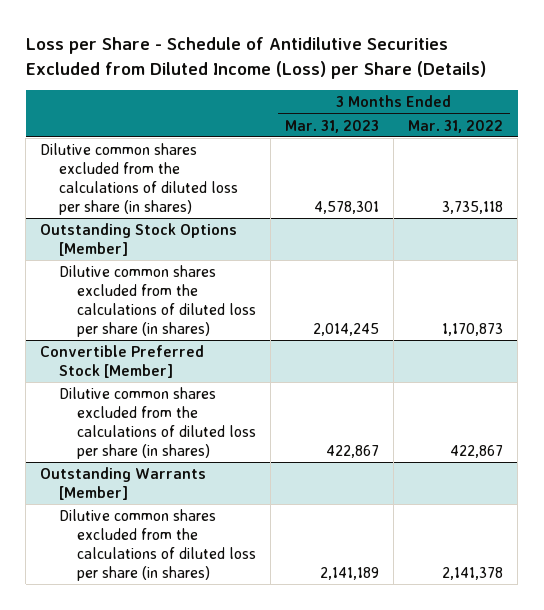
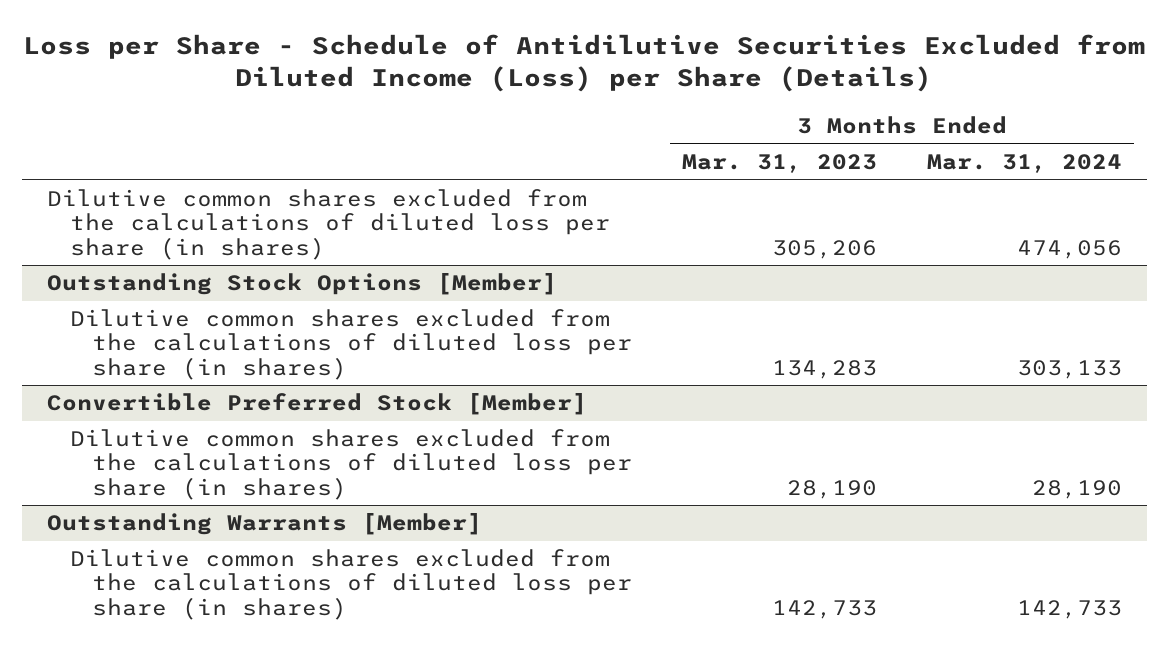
- | 3 Months Ended Mar. 31, 2023 | 3 Months Ended Mar. 31, 2022
+ | 3 Months Ended Mar. 31, 2023 | 3 Months Ended Mar. 31, 2024
- Dilutive common shares excluded from the calculations of diluted loss per share (in shares) | 4,578,301 | 3,735,118
+ Dilutive common shares excluded from the calculations of diluted loss per share (in shares) | 305,206 | 474,056
@ Outstanding Stock Options [Member]
- Dilutive common shares excluded from the calculations of diluted loss per share (in shares) | 2,014,245 | 1,170,873
+ Dilutive common shares excluded from the calculations of diluted loss per share (in shares) | 134,283 | 303,133
@ Convertible Preferred Stock [Member]
- Dilutive common shares excluded from the calculations of diluted loss per share (in shares) | 422,867 | 422,867
+ Dilutive common shares excluded from the calculations of diluted loss per share (in shares) | 28,190 | 28,190
@ Outstanding Warrants [Member]
- Dilutive common shares excluded from the calculations of diluted loss per share (in shares) | 2,141,189 | 2,141,378
+ Dilutive common shares excluded from the calculations of diluted loss per share (in shares) | 142,733 | 142,733

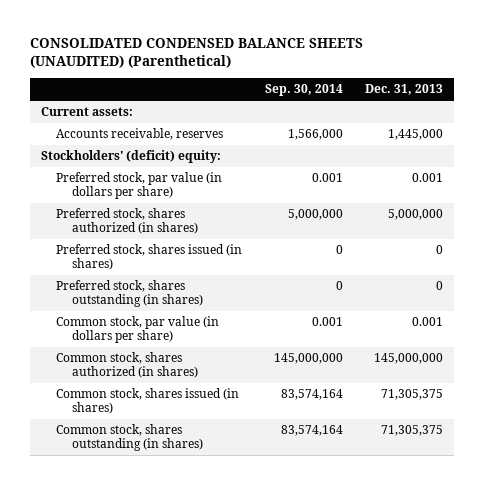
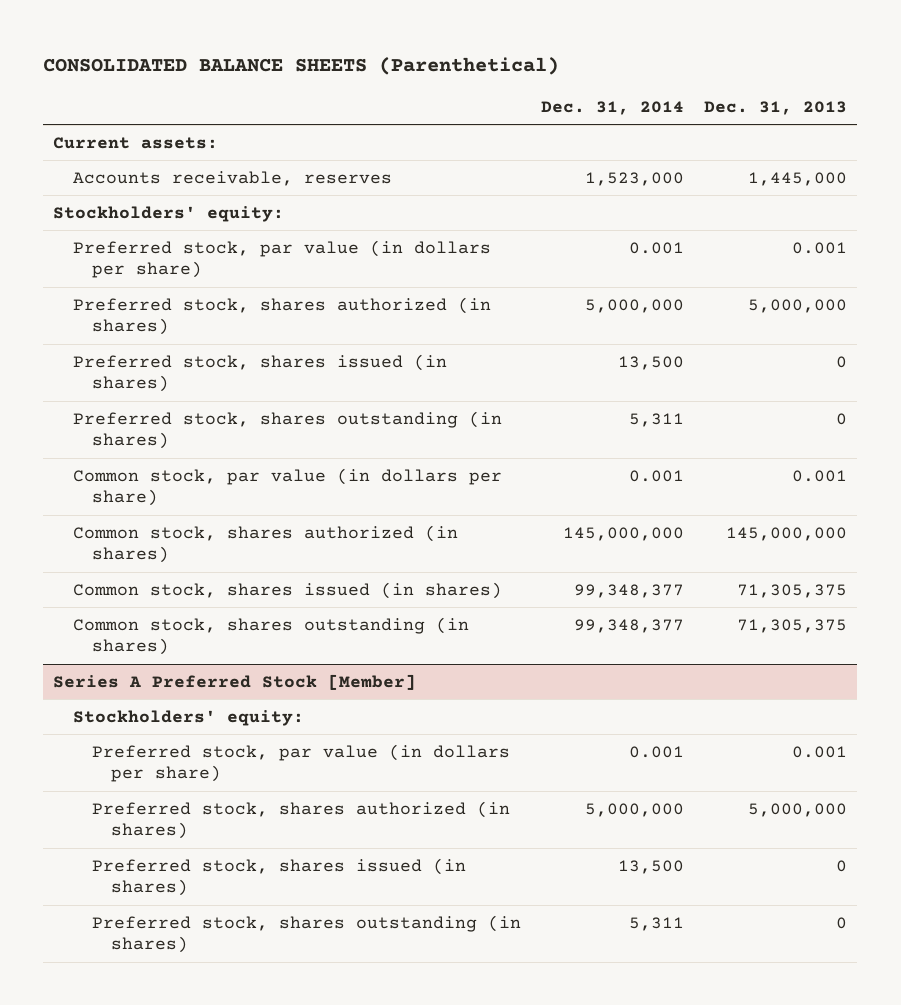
- CONSOLIDATED CONDENSED BALANCE SHEETS (UNAUDITED) (Parenthetical)
+ CONSOLIDATED BALANCE SHEETS (Parenthetical)
- | Sep. 30, 2014 | Dec. 31, 2013
+ | Dec. 31, 2014 | Dec. 31, 2013
- Stockholders' (deficit) equity:
+ Stockholders' equity:
+ Series A Preferred Stock [Member]
+ Stockholders' equity:
+ Preferred stock, par value (in dollars per share) | 0.001 | 0.001
+ Preferred stock, shares authorized (in shares) | 5,000,000 | 5,000,000
+ Preferred stock, shares issued (in shares) | 13,500 | 0
+ Preferred stock, shares outstanding (in shares) | 5,311 | 0

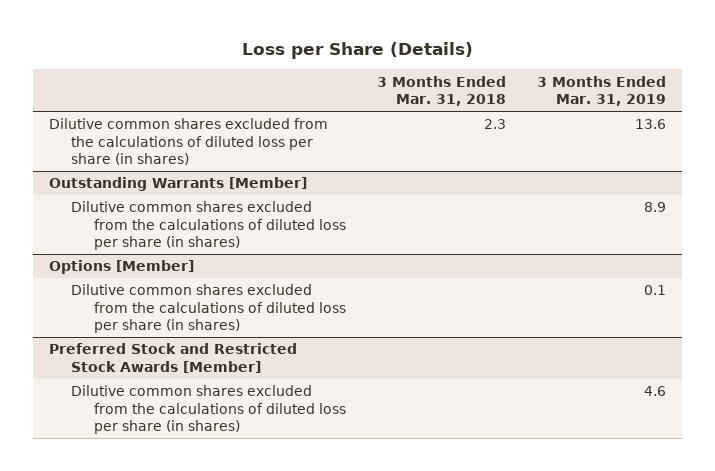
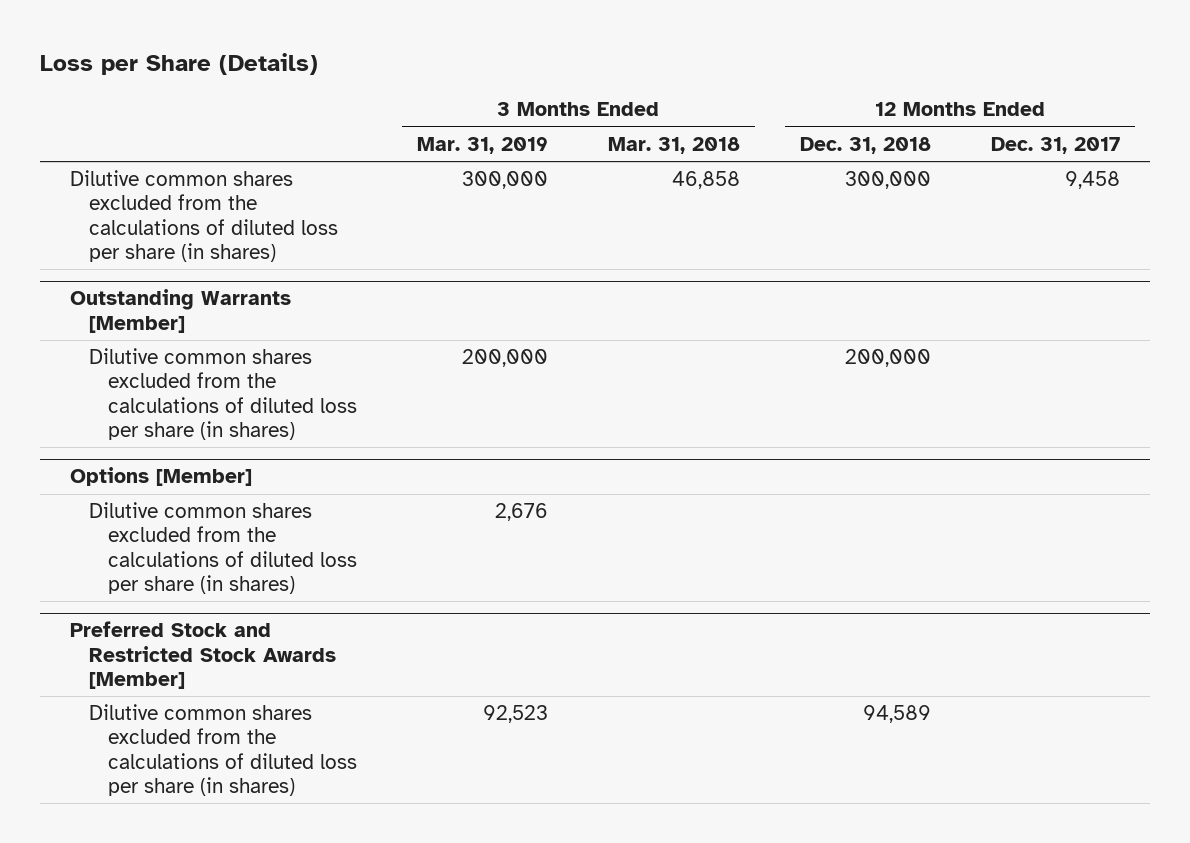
- | 3 Months Ended Mar. 31, 2018 | 3 Months Ended Mar. 31, 2019
+ | 3 Months Ended Mar. 31, 2019 | 3 Months Ended Mar. 31, 2018 | 12 Months Ended Dec. 31, 2018 | 12 Months Ended Dec. 31, 2017
- Dilutive common shares excluded from the calculations of diluted loss per share (in shares) | 2.3 | 13.6
+ Dilutive common shares excluded from the calculations of diluted loss per share (in shares) | 300,000 | 46,858 | 300,000 | 9,458
@ Outstanding Warrants [Member]
- Dilutive common shares excluded from the calculations of diluted loss per share (in shares) | | 8.9
+ Dilutive common shares excluded from the calculations of diluted loss per share (in shares) | 200,000 | | 200,000 |
@ Options [Member]
- Dilutive common shares excluded from the calculations of diluted loss per share (in shares) | | 0.1
+ Dilutive common shares excluded from the calculations of diluted loss per share (in shares) | 2,676 | | |
@ Preferred Stock and Restricted Stock Awards [Member]
- Dilutive common shares excluded from the calculations of diluted loss per share (in shares) | | 4.6
+ Dilutive common shares excluded from the calculations of diluted loss per share (in shares) | 92,523 | | 94,589 |

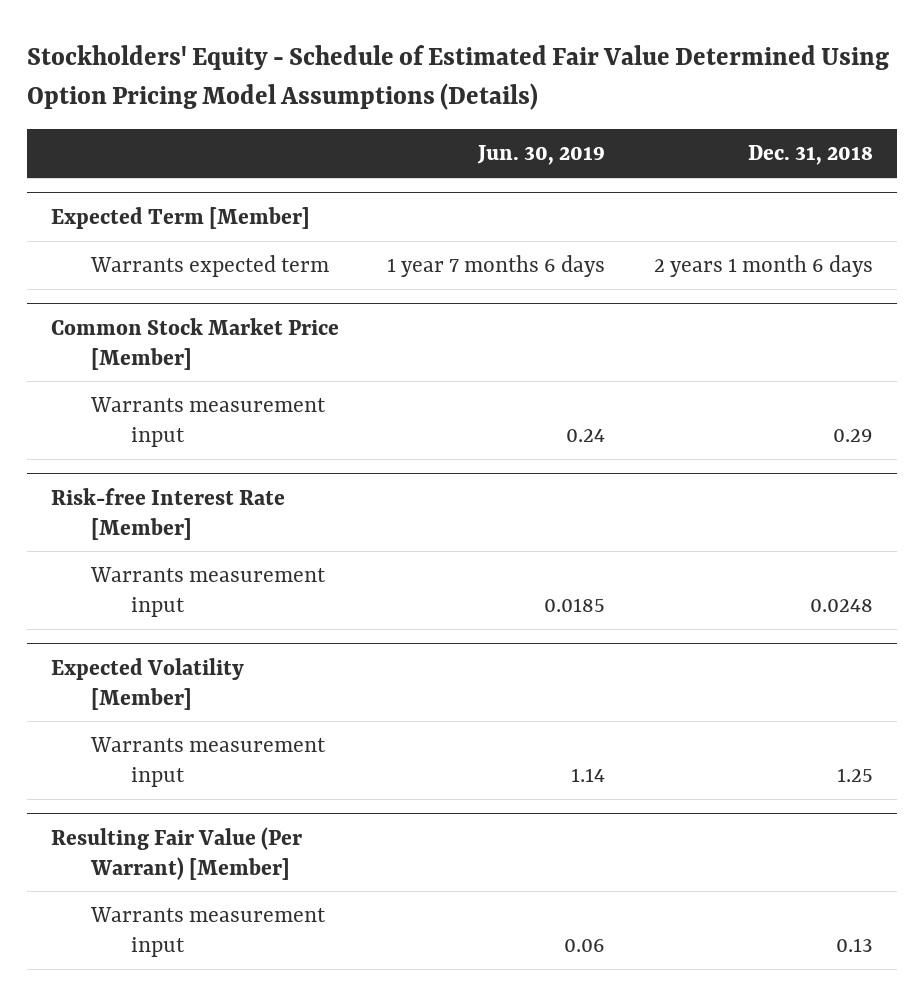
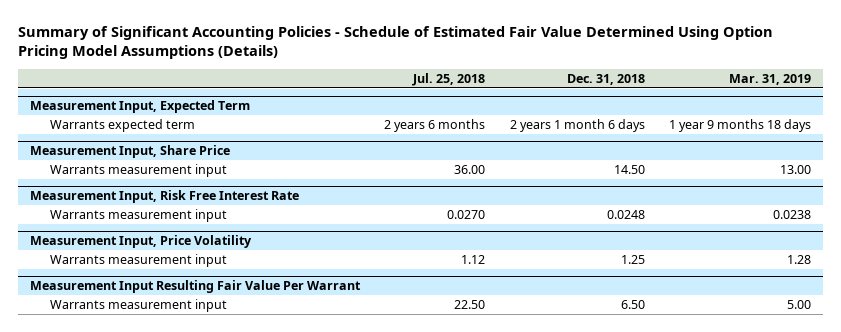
- Stockholders' Equity - Schedule of Estimated Fair Value Determined Using Option Pricing Model Assumptions (Details)
+ Summary of Significant Accounting Policies - Schedule of Estimated Fair Value Determined Using Option Pricing Model Assumptions (Details)
- | Jun. 30, 2019 | Dec. 31, 2018
+ | Jul. 25, 2018 | Dec. 31, 2018 | Mar. 31, 2019
- Expected Term [Member]
+ Measurement Input, Expected Term
- Common Stock Market Price [Member]
- Warrants measurement input | 0.24 | 0.29
- Risk-free Interest Rate [Member]
+ Measurement Input, Share Price
+ Warrants measurement input | 36.00 | 14.50 | 13.00
+ Measurement Input, Risk Free Interest Rate
- Expected Volatility [Member]
+ Measurement Input, Price Volatility
- Resulting Fair Value (Per Warrant) [Member]
- Warrants measurement input | 0.06 | 0.13
+ Measurement Input Resulting Fair Value Per Warrant
+ Warrants measurement input | 22.50 | 6.50 | 5.00

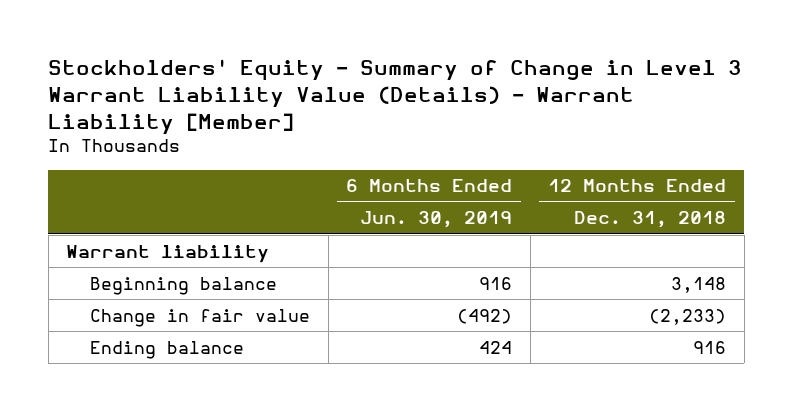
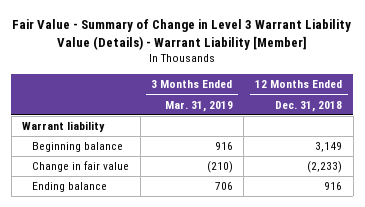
- Stockholders' Equity - Summary of Change in Level 3 Warrant Liability Value (Details) - Warrant Liability [Member]
+ Fair Value - Summary of Change in Level 3 Warrant Liability Value (Details) - Warrant Liability [Member]
- | 6 Months Ended Jun. 30, 2019 | 12 Months Ended Dec. 31, 2018
+ | 3 Months Ended Mar. 31, 2019 | 12 Months Ended Dec. 31, 2018
- Beginning balance | 916 | 3,148
+ Beginning balance | 916 | 3,149

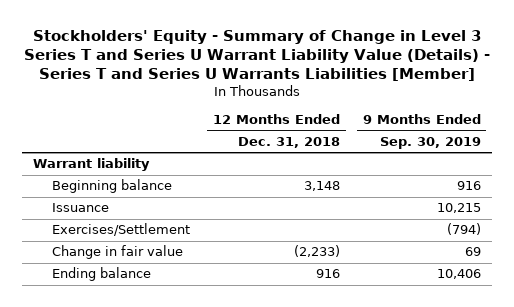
- Fair Value - Summary of Change in Level 3 Warrant Liability Value (Details) - Warrant Liability [Member]
+ Stockholders' Equity - Summary of Change in Level 3 Series T and Series U Warrant Liability Value (Details) - Series T and Series U Warrants Liabilities [Member]
- | 3 Months Ended Mar. 31, 2019 | 12 Months Ended Dec. 31, 2018
+ | 12 Months Ended Dec. 31, 2018 | 9 Months Ended Sep. 30, 2019
- Beginning balance | 916 | 3,149
+ Beginning balance | 3,148 | 916
+ Issuance | | 10,215
+ Exercises/Settlement | | (794)

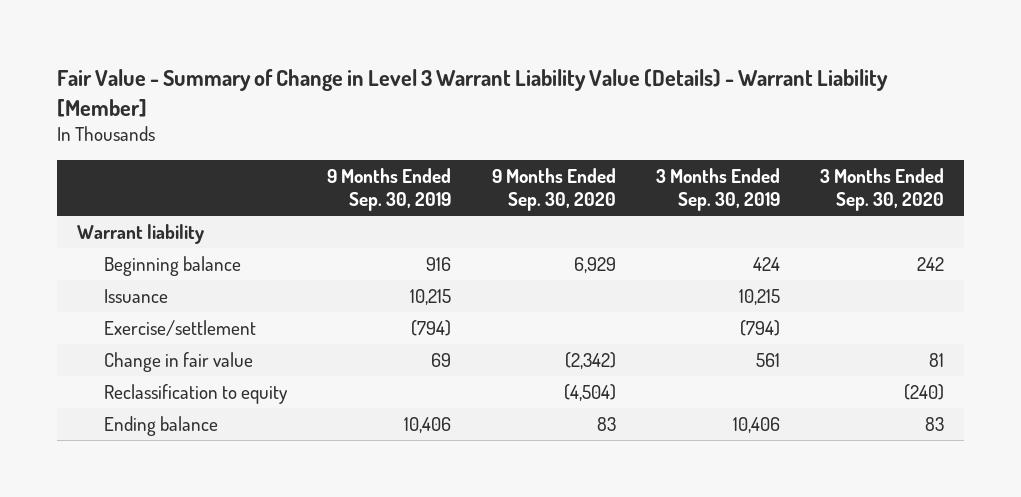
- Stockholders' Equity - Summary of Change in Level 3 Series T and Series U Warrant Liability Value (Details) - Series T and Series U Warrants Liabilities [Member]
+ Fair Value - Summary of Change in Level 3 Warrant Liability Value (Details) - Warrant Liability [Member]
- | 12 Months Ended Dec. 31, 2018 | 9 Months Ended Sep. 30, 2019
+ | 9 Months Ended Sep. 30, 2019 | 9 Months Ended Sep. 30, 2020 | 3 Months Ended Sep. 30, 2019 | 3 Months Ended Sep. 30, 2020
- Exercises/Settlement | | (794)
+ Exercise/settlement | (794) | | (794) |
+ Reclassification to equity | | (4,504) | | (240)

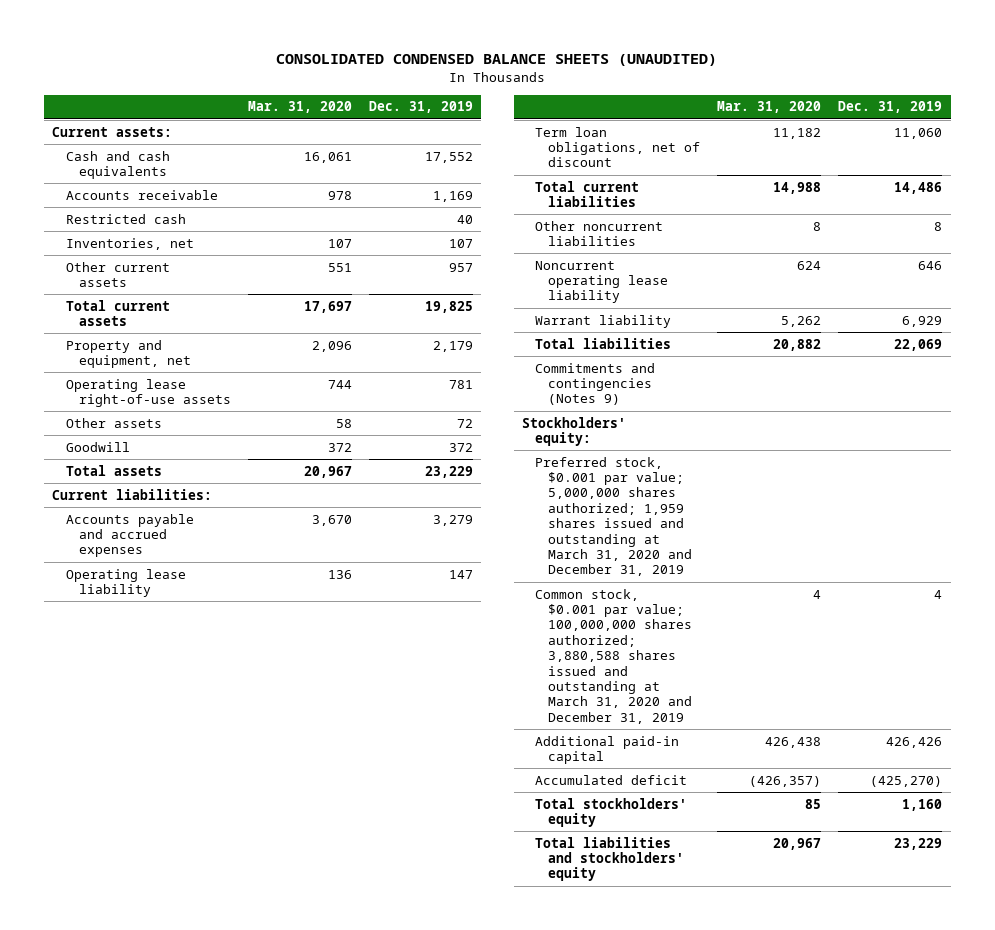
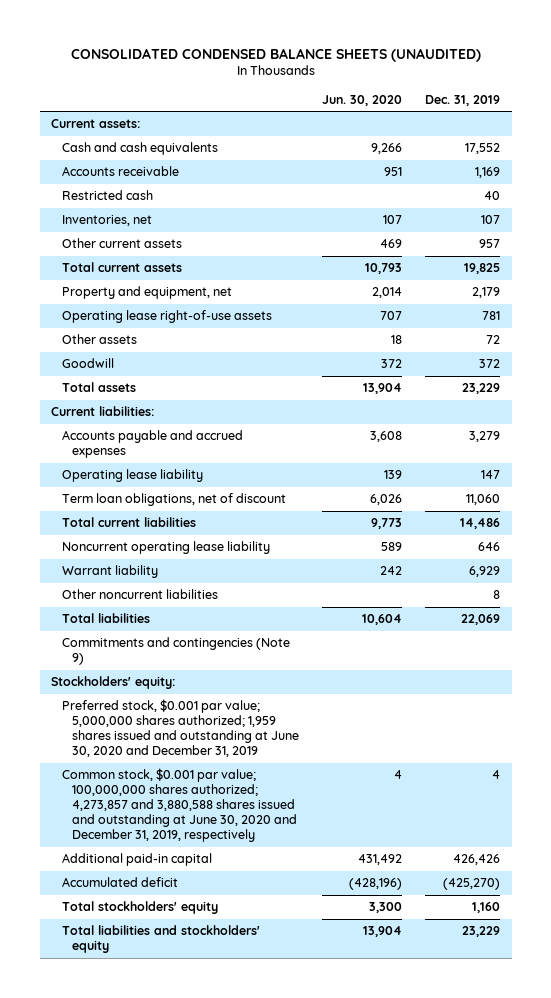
- | Mar. 31, 2020 | Dec. 31, 2019
+ | Jun. 30, 2020 | Dec. 31, 2019
moved down: Other noncurrent liabilities | | 8
- Commitments and contingencies (Notes 9)
+ Commitments and contingencies (Note 9)
- Preferred stock, $0.001 par value; 5,000,000 shares authorized; 1,959 shares issued and outstanding at March 31, 2020 and December 31, 2019
- Common stock, $0.001 par value; 100,000,000 shares authorized; 3,880,588 shares issued and outstanding at March 31, 2020 and December 31, 2019 | 4 | 4
+ Preferred stock, $0.001 par value; 5,000,000 shares authorized; 1,959 shares issued and outstanding at June 30, 2020 and December 31, 2019
+ Common stock, $0.001 par value; 100,000,000 shares authorized; 4,273,857 and 3,880,588 shares issued and outstanding at June 30, 2020 and December 31, 2019, respectively | 4 | 4

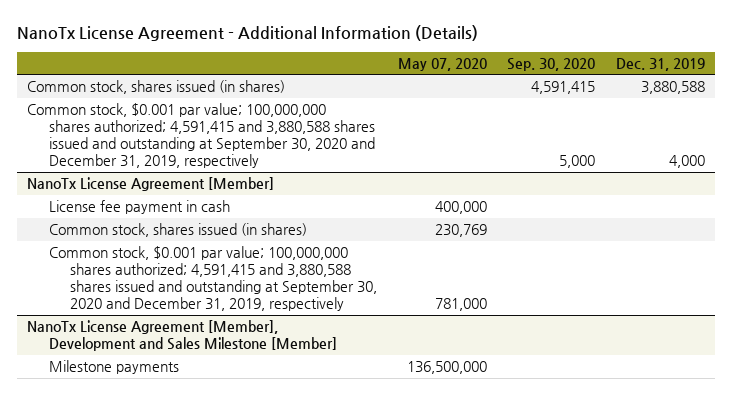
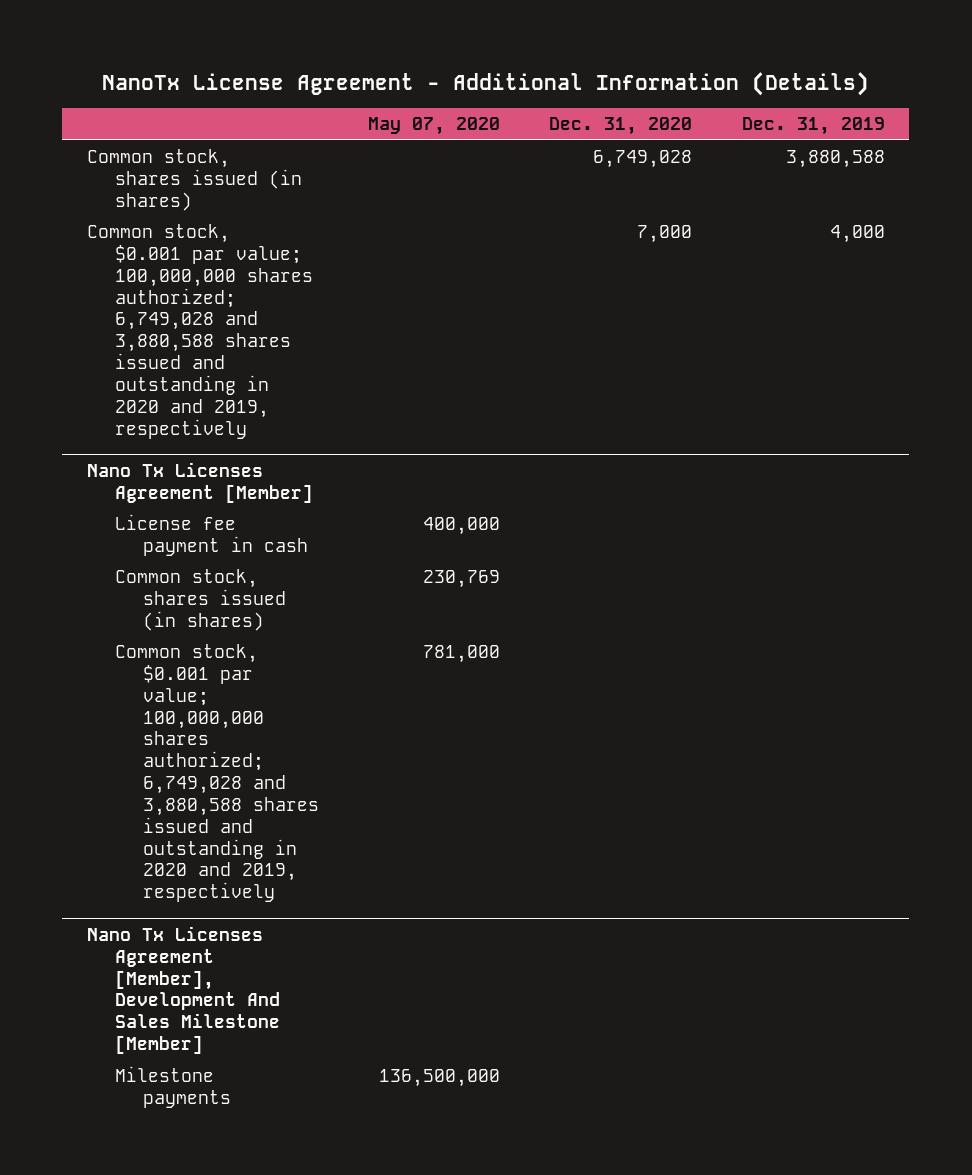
- | May 07, 2020 | Sep. 30, 2020 | Dec. 31, 2019
+ | May 07, 2020 | Dec. 31, 2020 | Dec. 31, 2019
- Common stock, $0.001 par value; 100,000,000 shares authorized; 4,591,415 and 3,880,588 shares issued and outstanding at September 30, 2020 and December 31, 2019, respectively | | 5,000 | 4,000
- NanoTx License Agreement [Member]
+ Common stock, $0.001 par value; 100,000,000 shares authorized; 6,749,028 and 3,880,588 shares issued and outstanding in 2020 and 2019, respectively | | 7,000 | 4,000
+ Nano Tx Licenses Agreement [Member]
- Common stock, $0.001 par value; 100,000,000 shares authorized; 4,591,415 and 3,880,588 shares issued and outstanding at September 30, 2020 and December 31, 2019, respectively | 781,000 | |
- NanoTx License Agreement [Member], Development and Sales Milestone [Member]
+ Common stock, $0.001 par value; 100,000,000 shares authorized; 6,749,028 and 3,880,588 shares issued and outstanding in 2020 and 2019, respectively | 781,000 | |
+ Nano Tx Licenses Agreement [Member], Development And Sales Milestone [Member]

